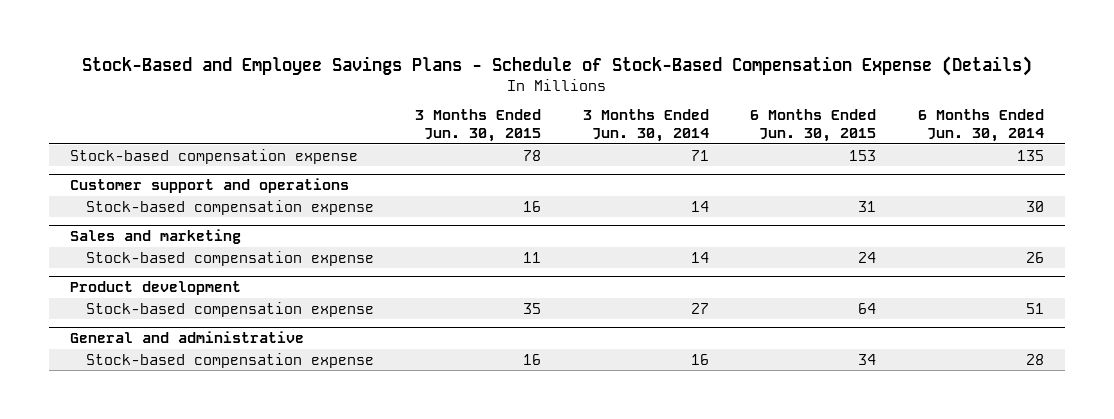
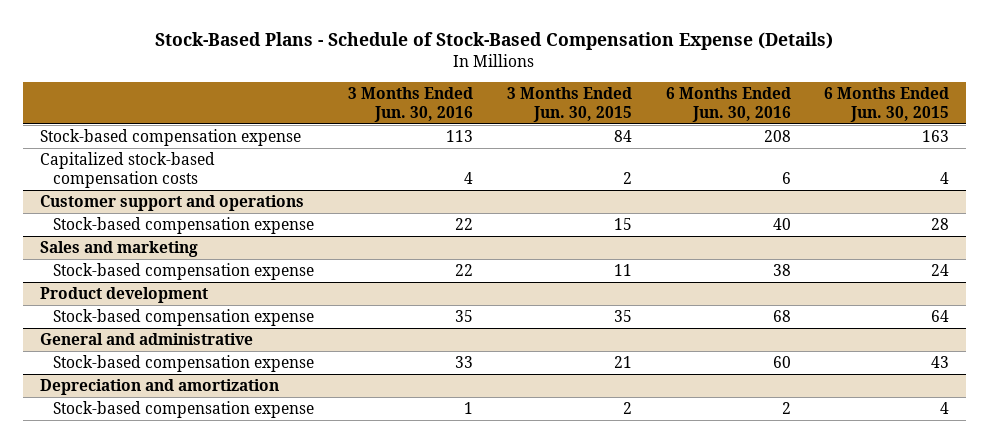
- Stock-Based and Employee Savings Plans - Schedule of Stock-Based Compensation Expense (Details)
+ Stock-Based Plans - Schedule of Stock-Based Compensation Expense (Details)
- | 3 Months Ended Jun. 30, 2015 | 3 Months Ended Jun. 30, 2014 | 6 Months Ended Jun. 30, 2015 | 6 Months Ended Jun. 30, 2014
+ | 3 Months Ended Jun. 30, 2016 | 3 Months Ended Jun. 30, 2015 | 6 Months Ended Jun. 30, 2016 | 6 Months Ended Jun. 30, 2015
- Stock-based compensation expense | 78 | 71 | 153 | 135
+ Stock-based compensation expense | 113 | 84 | 208 | 163
+ Capitalized stock-based compensation costs | 4 | 2 | 6 | 4
@ Customer support and operations
- Stock-based compensation expense | 16 | 14 | 31 | 30
+ Stock-based compensation expense | 22 | 15 | 40 | 28
@ General and administrative
- Stock-based compensation expense | 16 | 16 | 34 | 28
+ Stock-based compensation expense | 33 | 21 | 60 | 43
+ Depreciation and amortization
+ Stock-based compensation expense | 1 | 2 | 2 | 4

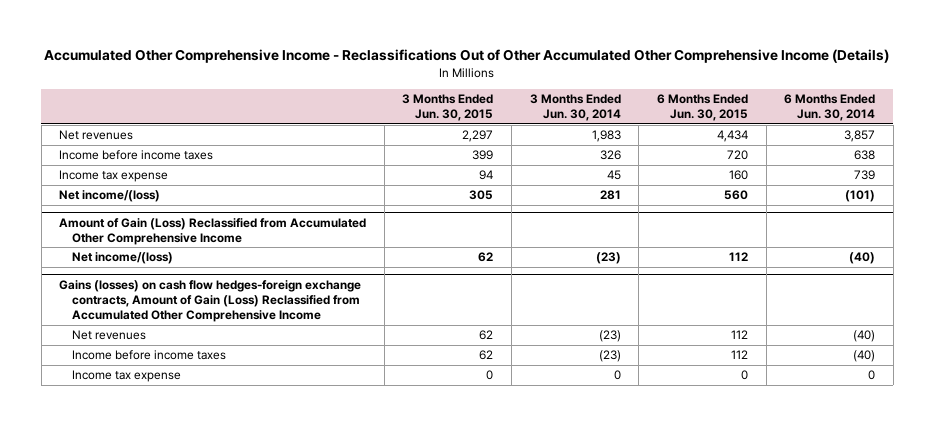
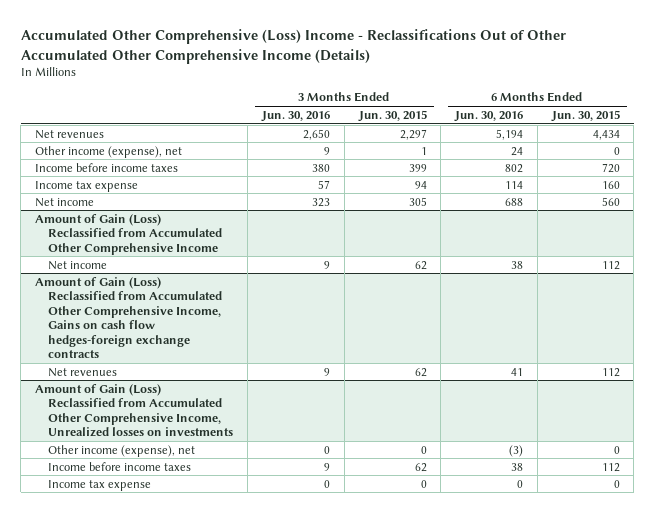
- Accumulated Other Comprehensive Income - Reclassifications Out of Other Accumulated Other Comprehensive Income (Details)
+ Accumulated Other Comprehensive (Loss) Income - Reclassifications Out of Other Accumulated Other Comprehensive Income (Details)
- | 3 Months Ended Jun. 30, 2015 | 3 Months Ended Jun. 30, 2014 | 6 Months Ended Jun. 30, 2015 | 6 Months Ended Jun. 30, 2014
+ | 3 Months Ended Jun. 30, 2016 | 3 Months Ended Jun. 30, 2015 | 6 Months Ended Jun. 30, 2016 | 6 Months Ended Jun. 30, 2015
+ Other income (expense), net | 9 | 1 | 24 | 0
- Net income/(loss) | 305 | 281 | 560 | (101)
+ Net income | 323 | 305 | 688 | 560
@ Amount of Gain (Loss) Reclassified from Accumulated Other Comprehensive Income
- Net income/(loss) | 62 | (23) | 112 | (40)
- Gains (losses) on cash flow hedges-foreign exchange contracts, Amount of Gain (Loss) Reclassified from Accumulated Other Comprehensive Income
@ Amount of Gain (Loss) Reclassified from Accumulated Other Comprehensive Income
+ Net income | 9 | 62 | 38 | 112
+ Amount of Gain (Loss) Reclassified from Accumulated Other Comprehensive Income, Gains on cash flow hedges-foreign exchange contracts
+ Amount of Gain (Loss) Reclassified from Accumulated Other Comprehensive Income, Unrealized losses on investments
+ Other income (expense), net | 0 | 0 | (3) | 0

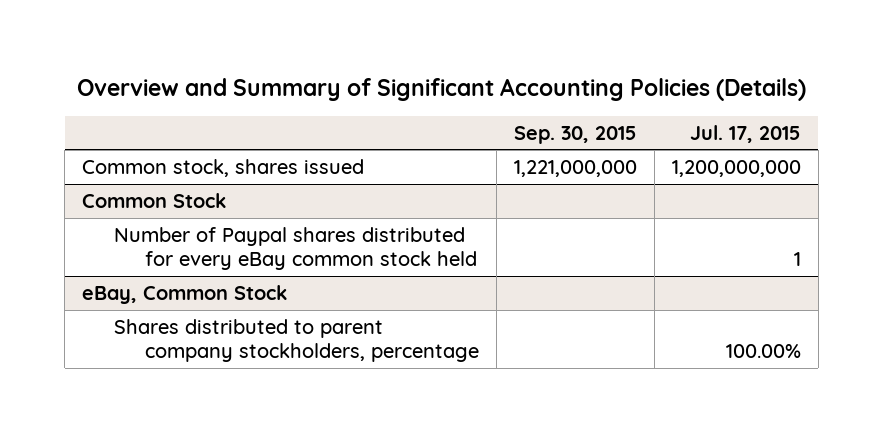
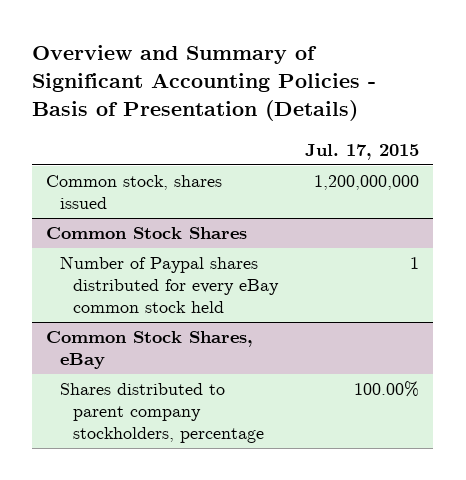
- Overview and Summary of Significant Accounting Policies (Details)
+ Overview and Summary of Significant Accounting Policies - Basis of Presentation (Details)
- | Sep. 30, 2015 | Jul. 17, 2015
+ | Jul. 17, 2015
- Common Stock
+ Common Stock Shares
- eBay, Common Stock
+ Common Stock Shares, eBay

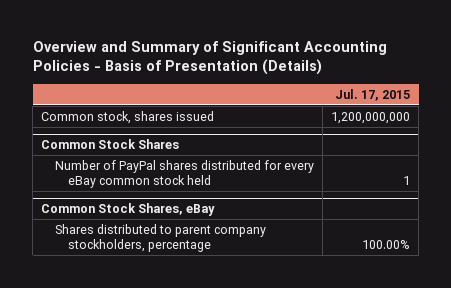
@ Common Stock Shares
- Number of Paypal shares distributed for every eBay common stock held | 1
+ Number of PayPal shares distributed for every eBay common stock held | 1

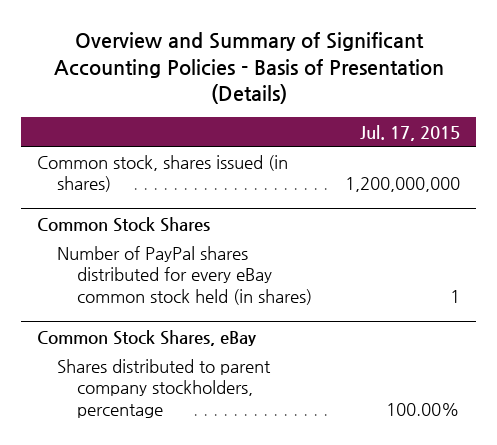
- Common stock, shares issued | 1,200,000,000
+ Common stock, shares issued (in shares) | 1,200,000,000
@ Common Stock Shares
- Number of PayPal shares distributed for every eBay common stock held | 1
+ Number of PayPal shares distributed for every eBay common stock held (in shares) | 1

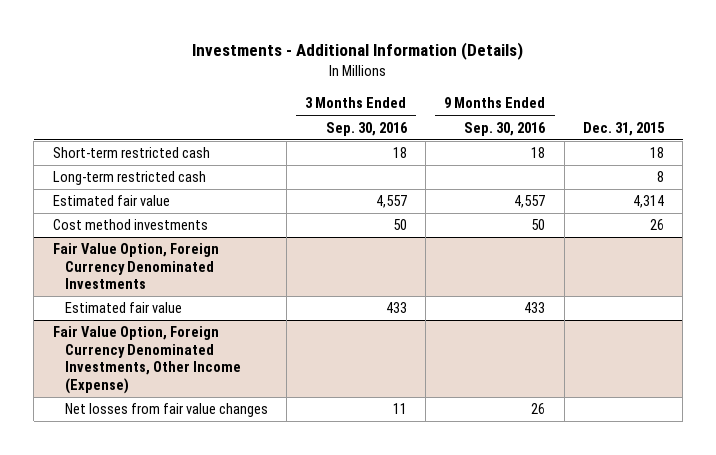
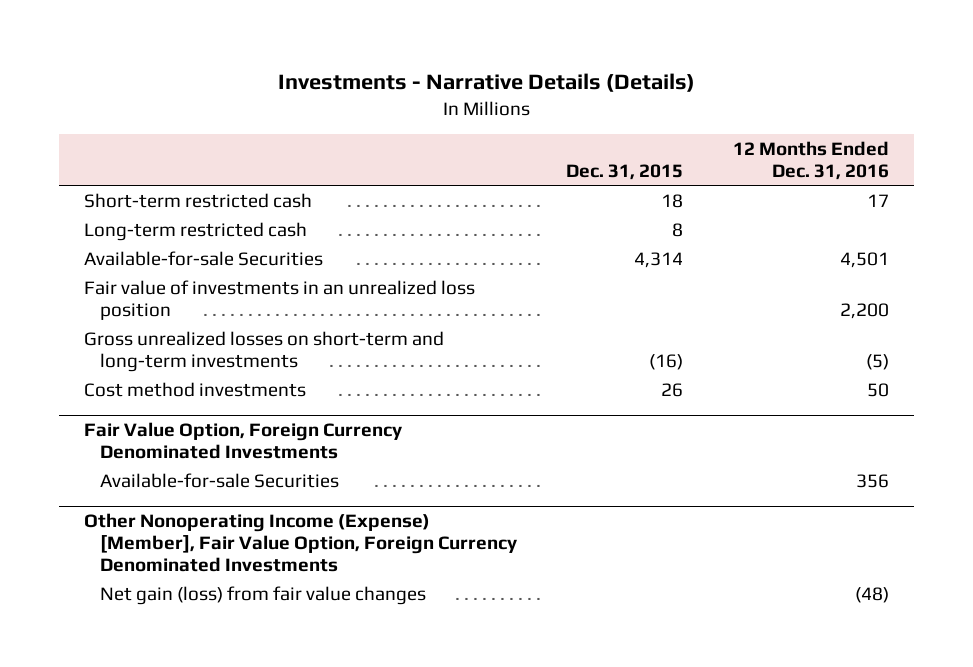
- Investments - Additional Information (Details)
+ Investments - Narrative Details (Details)
- | 3 Months Ended Sep. 30, 2016 | 9 Months Ended Sep. 30, 2016 | Dec. 31, 2015
+ | Dec. 31, 2015 | 12 Months Ended Dec. 31, 2016
- Estimated fair value | 4,557 | 4,557 | 4,314
+ Available-for-sale Securities | 4,314 | 4,501
+ Fair value of investments in an unrealized loss position | | 2,200
+ Gross unrealized losses on short-term and long-term investments | (16) | (5)
@ Fair Value Option, Foreign Currency Denominated Investments
- Estimated fair value | 433 | 433 |
- Fair Value Option, Foreign Currency Denominated Investments, Other Income (Expense)
- Net losses from fair value changes | 11 | 26 |
@ Fair Value Option, Foreign Currency Denominated Investments
+ Available-for-sale Securities | | 356
+ Other Nonoperating Income (Expense) [Member], Fair Value Option, Foreign Currency Denominated Investments
+ Net gain (loss) from fair value changes | | (48)

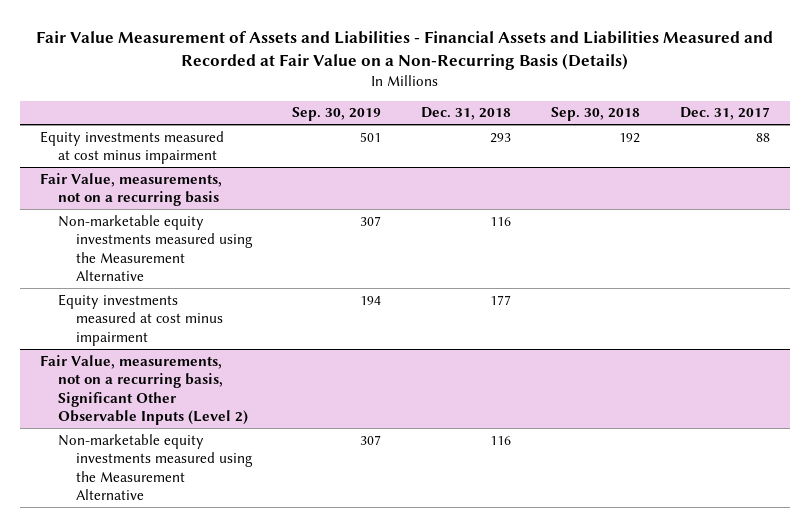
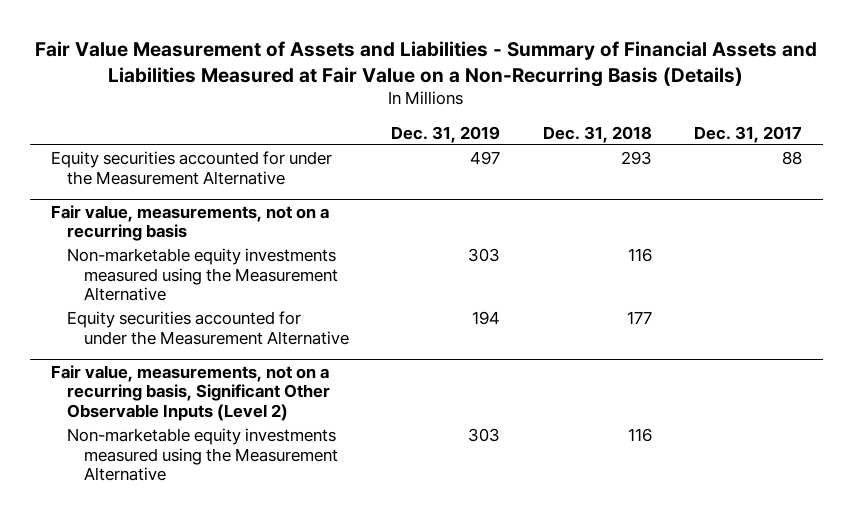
- Fair Value Measurement of Assets and Liabilities - Financial Assets and Liabilities Measured and Recorded at Fair Value on a Non-Recurring Basis (Details)
+ Fair Value Measurement of Assets and Liabilities - Summary of Financial Assets and Liabilities Measured at Fair Value on a Non-Recurring Basis (Details)
- | Sep. 30, 2019 | Dec. 31, 2018 | Sep. 30, 2018 | Dec. 31, 2017
+ | Dec. 31, 2019 | Dec. 31, 2018 | Dec. 31, 2017
- Equity investments measured at cost minus impairment | 501 | 293 | 192 | 88
- Fair Value, measurements, not on a recurring basis
+ Equity securities accounted for under the Measurement Alternative | 497 | 293 | 88
+ Fair value, measurements, not on a recurring basis
- Equity investments measured at cost minus impairment | 194 | 177 | |
- Fair Value, measurements, not on a recurring basis, Significant Other Observable Inputs (Level 2)
+ Equity securities accounted for under the Measurement Alternative | 194 | 177 |
+ Fair value, measurements, not on a recurring basis, Significant Other Observable Inputs (Level 2)

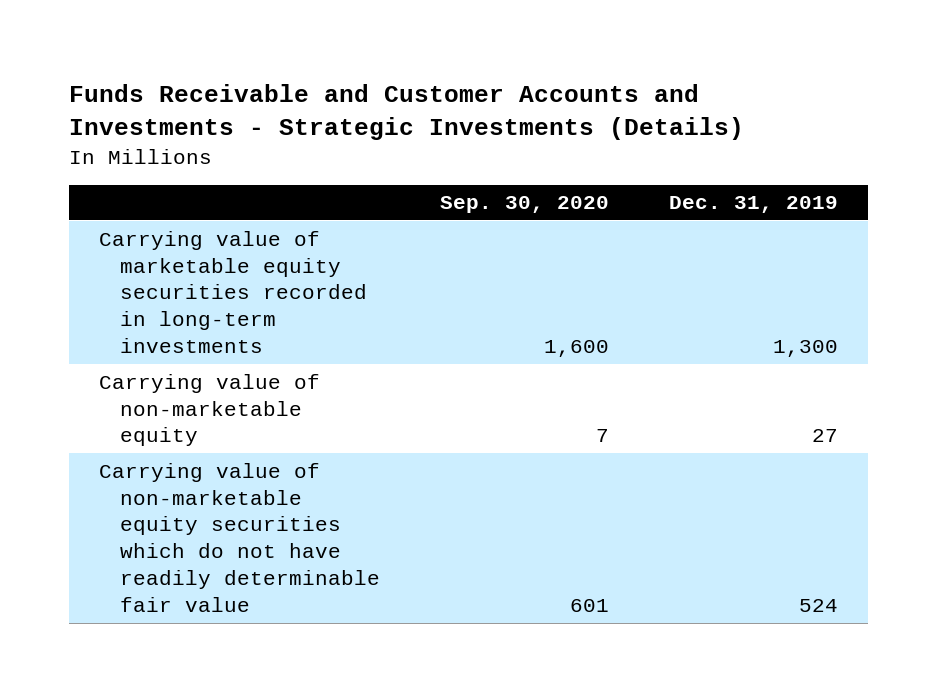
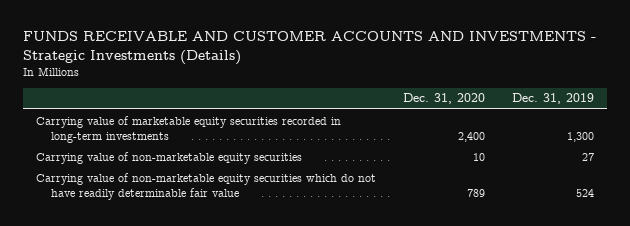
- Funds Receivable and Customer Accounts and Investments - Strategic Investments (Details)
+ FUNDS RECEIVABLE AND CUSTOMER ACCOUNTS AND INVESTMENTS - Strategic Investments (Details)
- | Sep. 30, 2020 | Dec. 31, 2019
+ | Dec. 31, 2020 | Dec. 31, 2019
- Carrying value of non-marketable equity | 7 | 27
+ Carrying value of non-marketable equity securities | 10 | 27

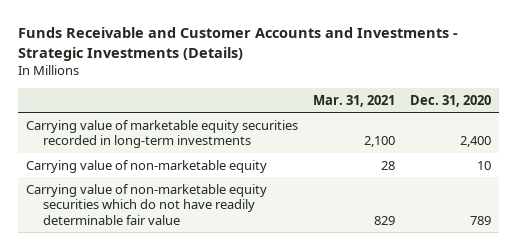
- FUNDS RECEIVABLE AND CUSTOMER ACCOUNTS AND INVESTMENTS - Strategic Investments (Details)
+ Funds Receivable and Customer Accounts and Investments - Strategic Investments (Details)
- | Dec. 31, 2020 | Dec. 31, 2019
+ | Mar. 31, 2021 | Dec. 31, 2020
- Carrying value of non-marketable equity securities | 10 | 27
+ Carrying value of non-marketable equity | 28 | 10

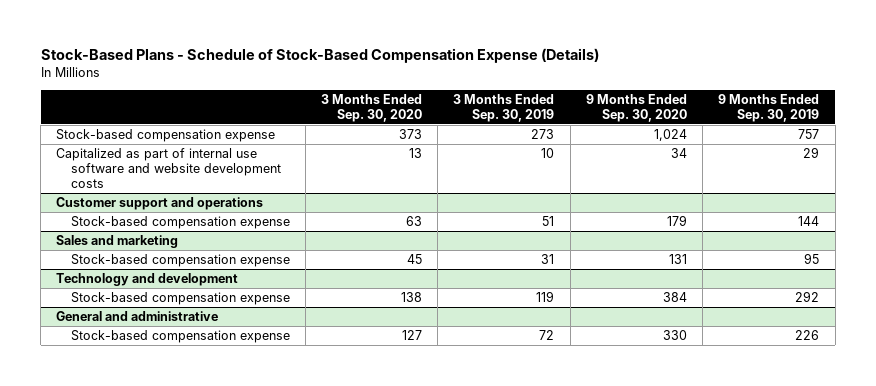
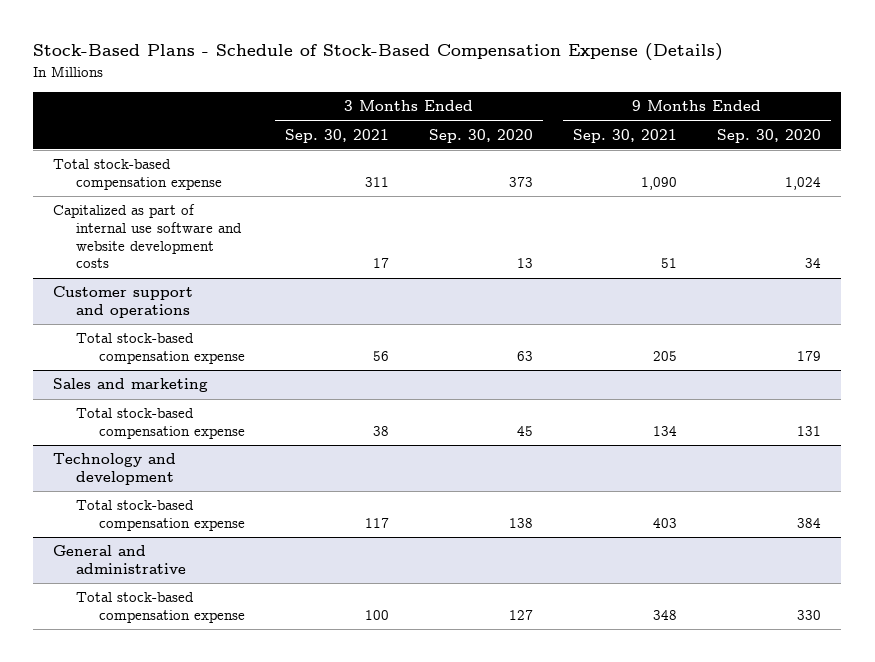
- | 3 Months Ended Sep. 30, 2020 | 3 Months Ended Sep. 30, 2019 | 9 Months Ended Sep. 30, 2020 | 9 Months Ended Sep. 30, 2019
+ | 3 Months Ended Sep. 30, 2021 | 3 Months Ended Sep. 30, 2020 | 9 Months Ended Sep. 30, 2021 | 9 Months Ended Sep. 30, 2020
- Stock-based compensation expense | 373 | 273 | 1,024 | 757
+ Total stock-based compensation expense | 311 | 373 | 1,090 | 1,024
@ Customer support and operations
- Stock-based compensation expense | 63 | 51 | 179 | 144
+ Total stock-based compensation expense | 56 | 63 | 205 | 179
@ Sales and marketing
- Stock-based compensation expense | 45 | 31 | 131 | 95
+ Total stock-based compensation expense | 38 | 45 | 134 | 131
@ Technology and development
- Stock-based compensation expense | 138 | 119 | 384 | 292
+ Total stock-based compensation expense | 117 | 138 | 403 | 384
@ General and administrative
- Stock-based compensation expense | 127 | 72 | 330 | 226
+ Total stock-based compensation expense | 100 | 127 | 348 | 330

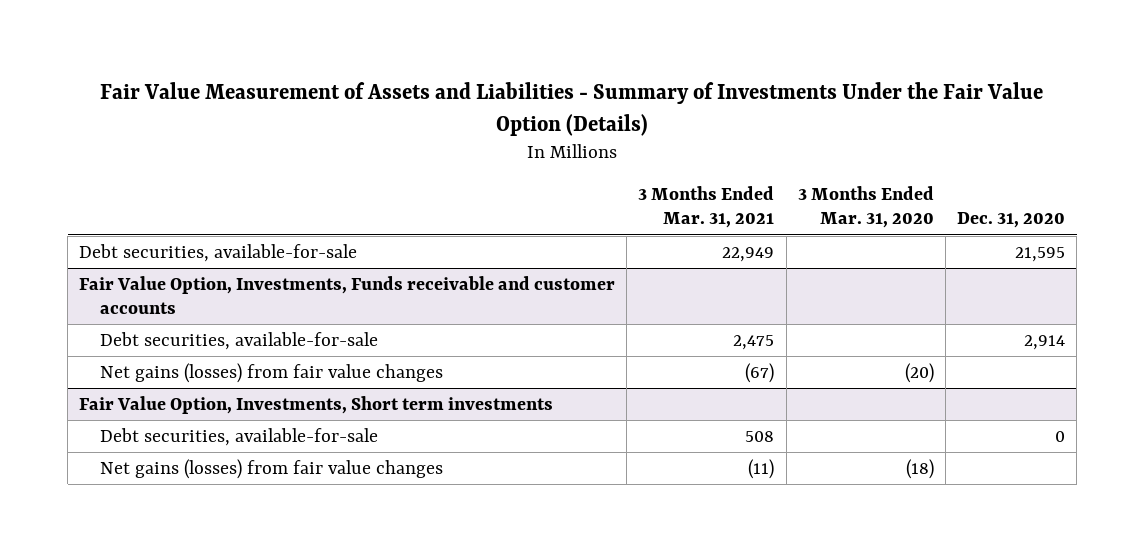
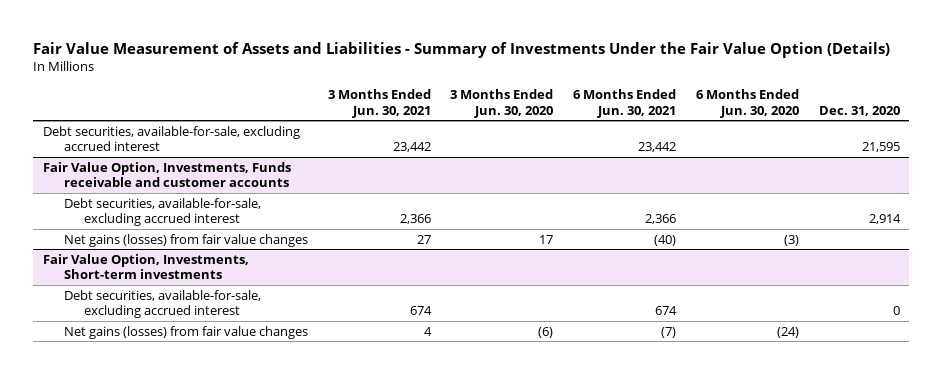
- | 3 Months Ended Mar. 31, 2021 | 3 Months Ended Mar. 31, 2020 | Dec. 31, 2020
+ | 3 Months Ended Jun. 30, 2021 | 3 Months Ended Jun. 30, 2020 | 6 Months Ended Jun. 30, 2021 | 6 Months Ended Jun. 30, 2020 | Dec. 31, 2020
- Debt securities, available-for-sale | 22,949 | | 21,595
+ Debt securities, available-for-sale, excluding accrued interest | 23,442 | | 23,442 | | 21,595
@ Fair Value Option, Investments, Funds receivable and customer accounts
- Debt securities, available-for-sale | 2,475 | | 2,914
+ Debt securities, available-for-sale, excluding accrued interest | 2,366 | | 2,366 | | 2,914
- Fair Value Option, Investments, Short term investments
- Debt securities, available-for-sale | 508 | | 0
+ Fair Value Option, Investments, Short-term investments
+ Debt securities, available-for-sale, excluding accrued interest | 674 | | 674 | | 0

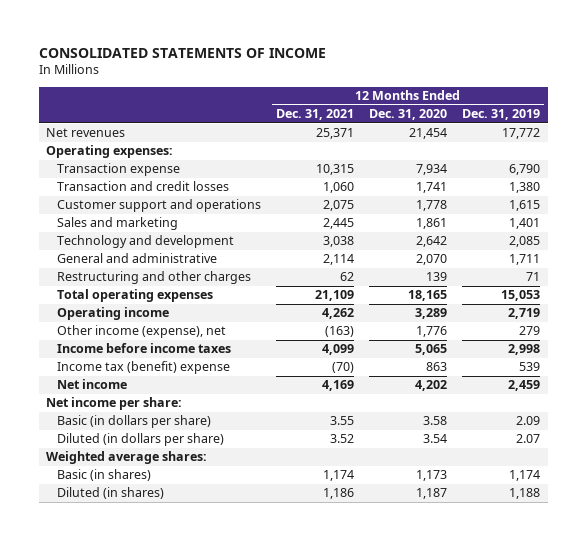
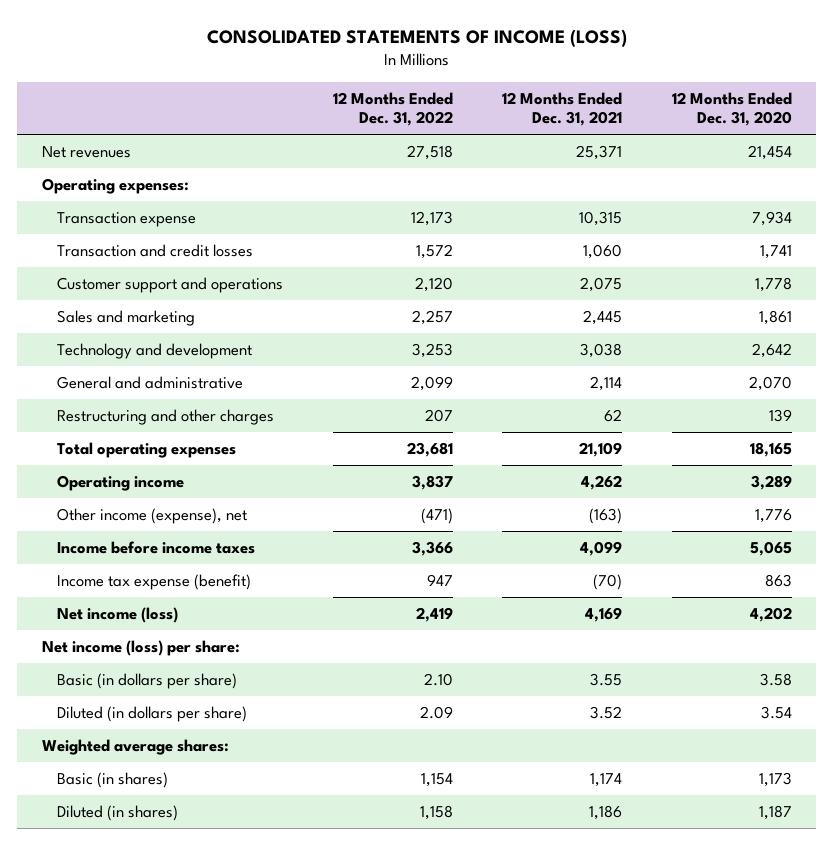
- CONSOLIDATED STATEMENTS OF INCOME
+ CONSOLIDATED STATEMENTS OF INCOME (LOSS)
- | 12 Months Ended Dec. 31, 2021 | 12 Months Ended Dec. 31, 2020 | 12 Months Ended Dec. 31, 2019
+ | 12 Months Ended Dec. 31, 2022 | 12 Months Ended Dec. 31, 2021 | 12 Months Ended Dec. 31, 2020
- Income tax (benefit) expense | (70) | 863 | 539
- Net income | 4,169 | 4,202 | 2,459
- Net income per share:
+ Income tax expense (benefit) | 947 | (70) | 863
+ Net income (loss) | 2,419 | 4,169 | 4,202
+ Net income (loss) per share:

